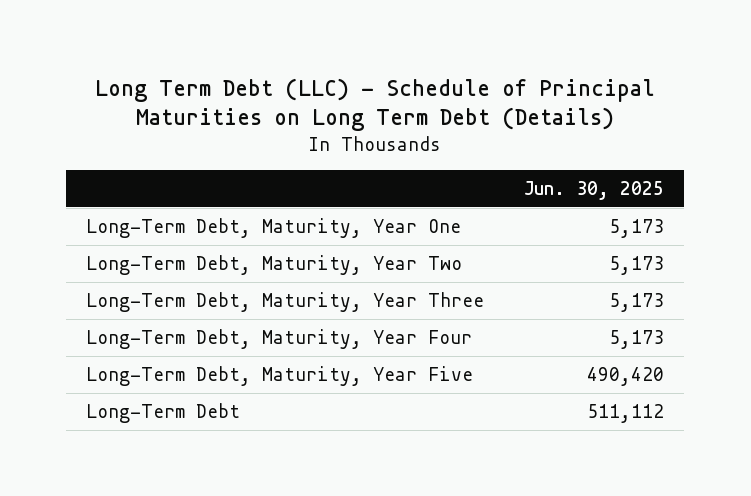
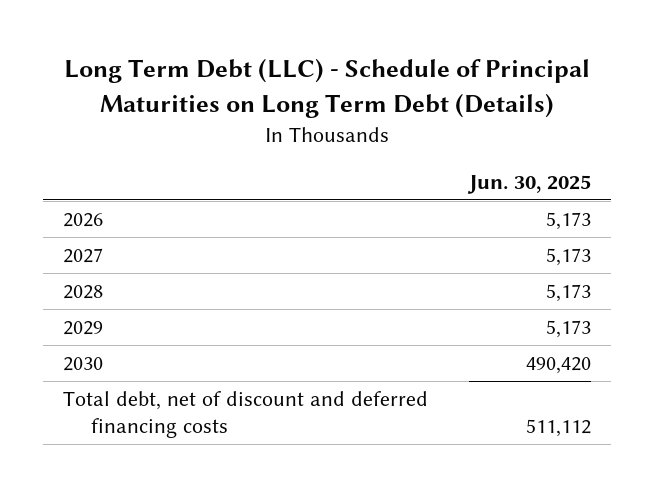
- Long-Term Debt, Maturity, Year One | 5,173
- Long-Term Debt, Maturity, Year Two | 5,173
- Long-Term Debt, Maturity, Year Three | 5,173
- Long-Term Debt, Maturity, Year Four | 5,173
- Long-Term Debt, Maturity, Year Five | 490,420
- Long-Term Debt | 511,112
+ 2026 | 5,173
+ 2027 | 5,173
+ 2028 | 5,173
+ 2029 | 5,173
+ 2030 | 490,420
+ Total debt, net of discount and deferred financing costs | 511,112

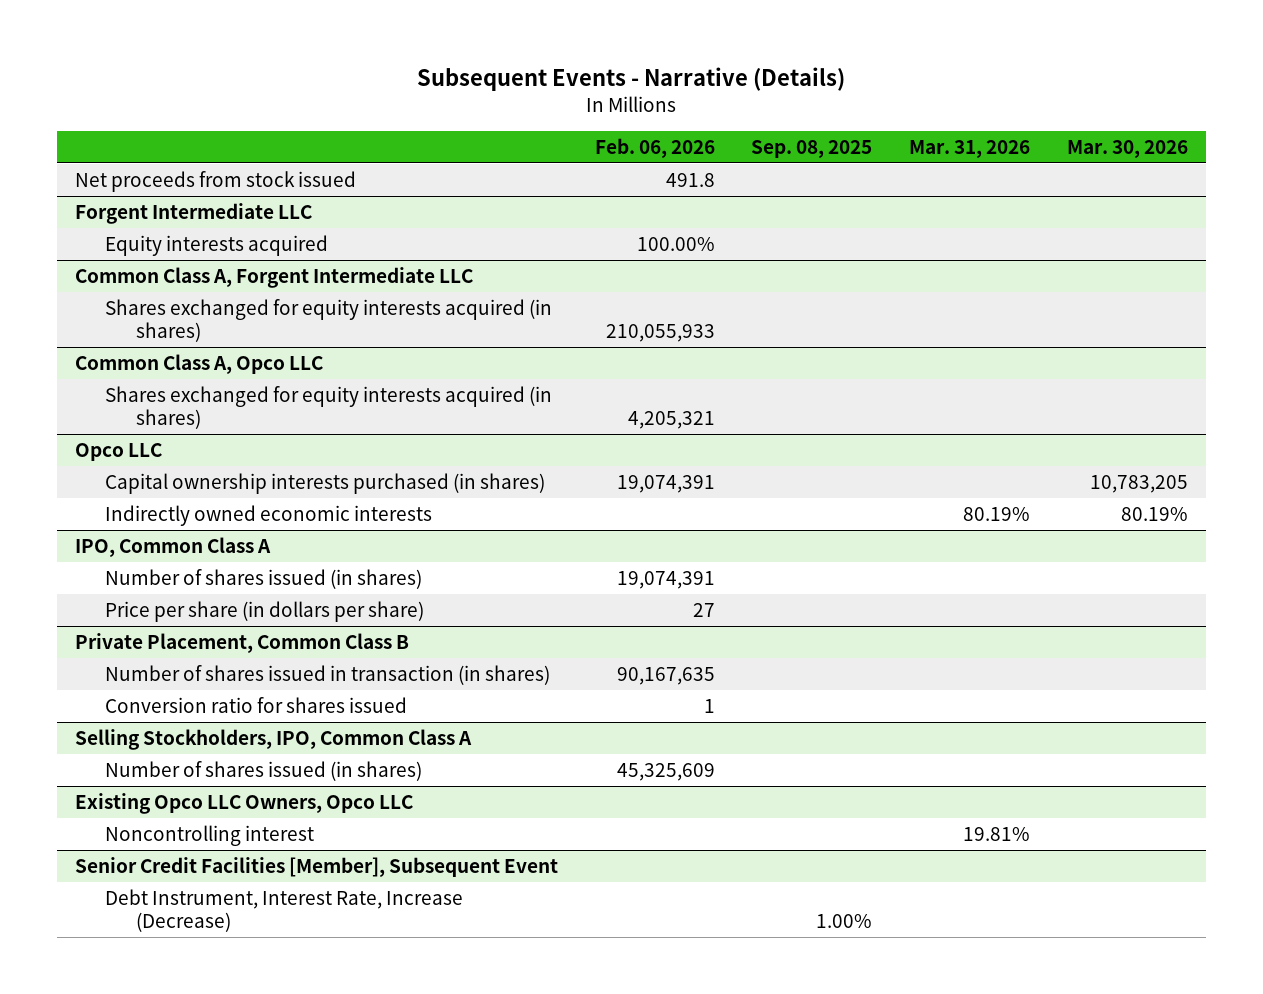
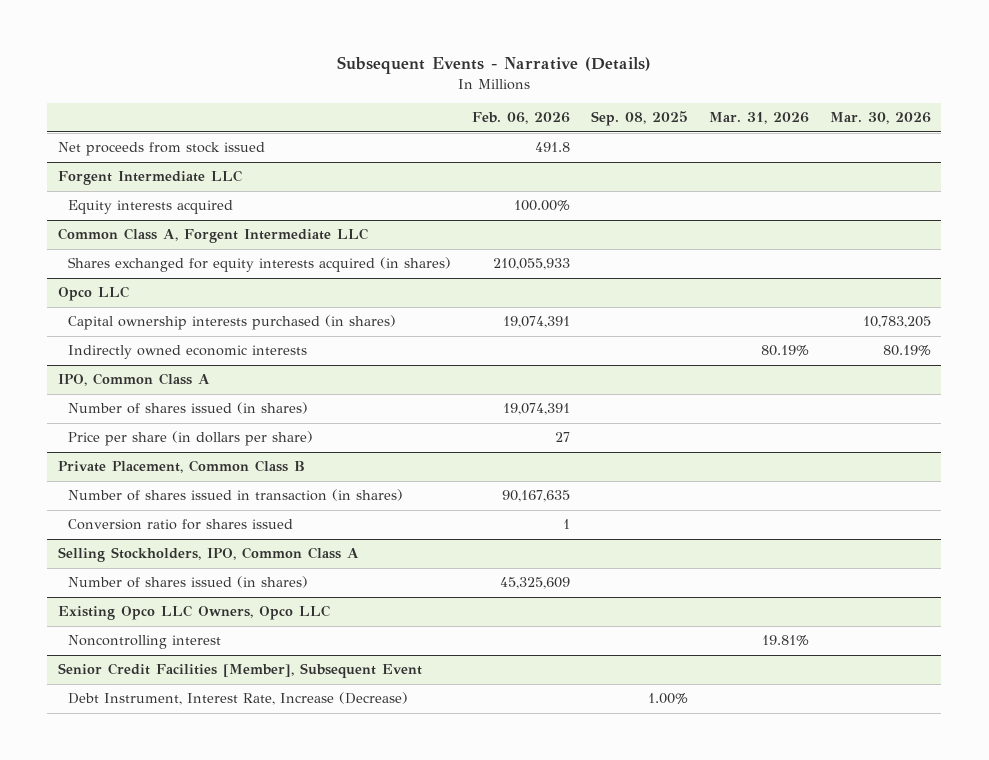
- Common Class A, Opco LLC
- Shares exchanged for equity interests acquired (in shares) | 4,205,321 | | |

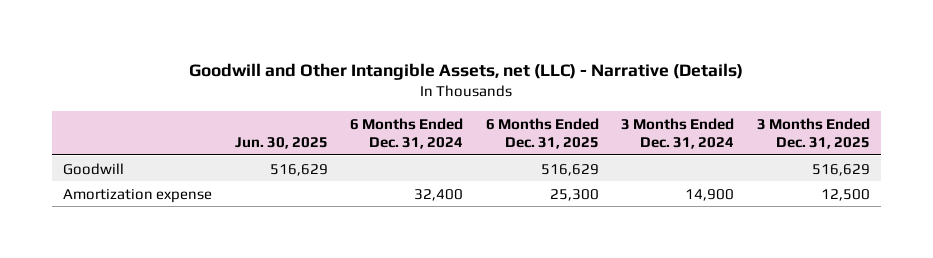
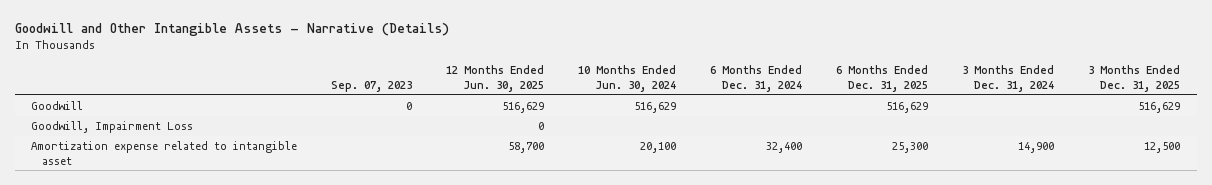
- Goodwill and Other Intangible Assets, net (LLC) - Narrative (Details)
+ Goodwill and Other Intangible Assets - Narrative (Details)
- | Jun. 30, 2025 | 6 Months Ended Dec. 31, 2024 | 6 Months Ended Dec. 31, 2025 | 3 Months Ended Dec. 31, 2024 | 3 Months Ended Dec. 31, 2025
+ | Sep. 07, 2023 | 12 Months Ended Jun. 30, 2025 | 10 Months Ended Jun. 30, 2024 | 6 Months Ended Dec. 31, 2024 | 6 Months Ended Dec. 31, 2025 | 3 Months Ended Dec. 31, 2024 | 3 Months Ended Dec. 31, 2025
- Amortization expense | | 32,400 | 25,300 | 14,900 | 12,500
+ Goodwill, Impairment Loss | | 0 | | | | |
+ Amortization expense related to intangible asset | | 58,700 | 20,100 | 32,400 | 25,300 | 14,900 | 12,500

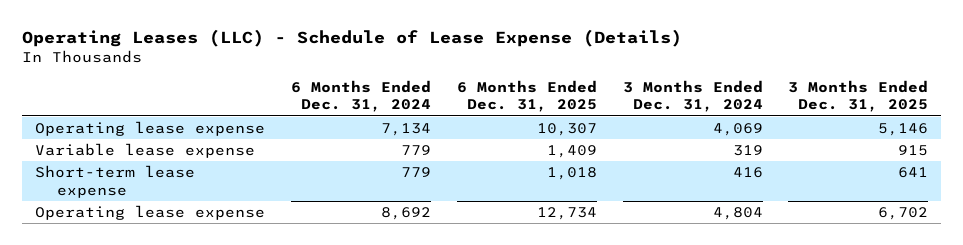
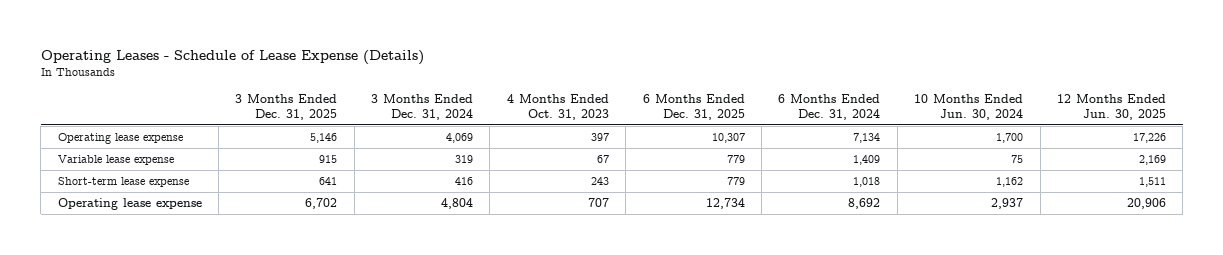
- Operating Leases (LLC) - Schedule of Lease Expense (Details)
+ Operating Leases - Schedule of Lease Expense (Details)
- | 6 Months Ended Dec. 31, 2024 | 6 Months Ended Dec. 31, 2025 | 3 Months Ended Dec. 31, 2024 | 3 Months Ended Dec. 31, 2025
+ | 3 Months Ended Dec. 31, 2025 | 3 Months Ended Dec. 31, 2024 | 4 Months Ended Oct. 31, 2023 | 6 Months Ended Dec. 31, 2025 | 6 Months Ended Dec. 31, 2024 | 10 Months Ended Jun. 30, 2024 | 12 Months Ended Jun. 30, 2025
- Variable lease expense | 779 | 1,409 | 319 | 915
- Short-term lease expense | 779 | 1,018 | 416 | 641
+ Variable lease expense | 915 | 319 | 67 | 779 | 1,409 | 75 | 2,169
+ Short-term lease expense | 641 | 416 | 243 | 779 | 1,018 | 1,162 | 1,511

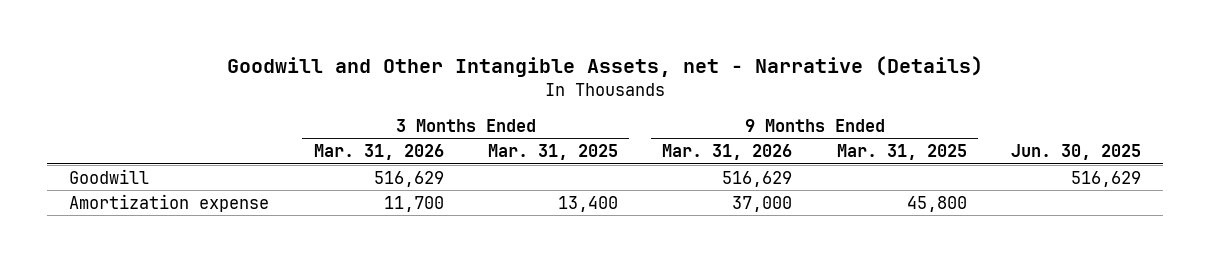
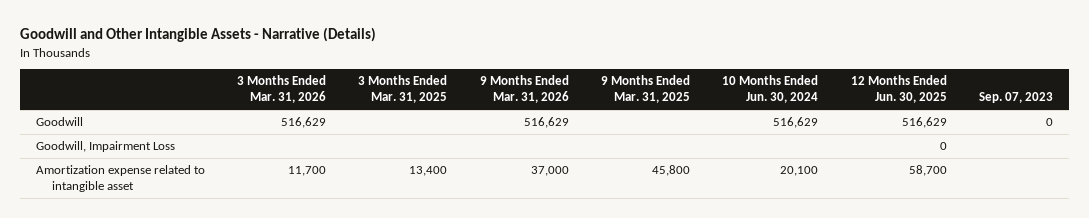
- Goodwill and Other Intangible Assets, net - Narrative (Details)
+ Goodwill and Other Intangible Assets - Narrative (Details)
- | 3 Months Ended Mar. 31, 2026 | 3 Months Ended Mar. 31, 2025 | 9 Months Ended Mar. 31, 2026 | 9 Months Ended Mar. 31, 2025 | Jun. 30, 2025
+ | 3 Months Ended Mar. 31, 2026 | 3 Months Ended Mar. 31, 2025 | 9 Months Ended Mar. 31, 2026 | 9 Months Ended Mar. 31, 2025 | 10 Months Ended Jun. 30, 2024 | 12 Months Ended Jun. 30, 2025 | Sep. 07, 2023
- Amortization expense | 11,700 | 13,400 | 37,000 | 45,800 |
+ Goodwill, Impairment Loss | | | | | | 0 |
+ Amortization expense related to intangible asset | 11,700 | 13,400 | 37,000 | 45,800 | 20,100 | 58,700 |

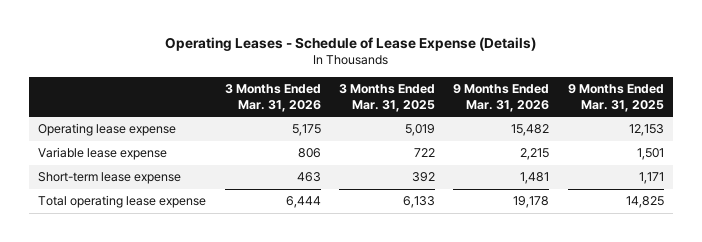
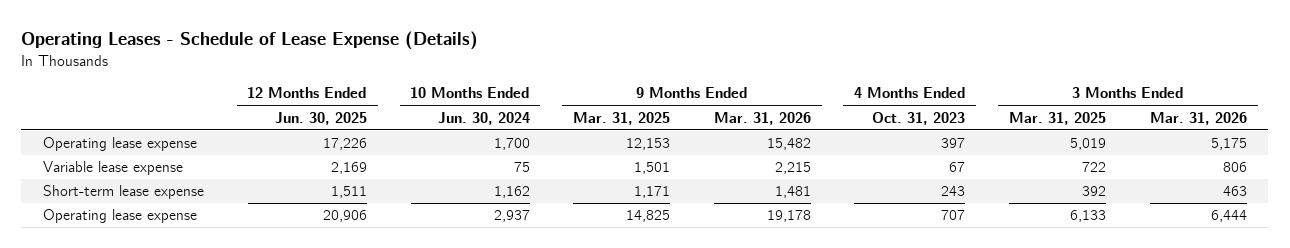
- | 3 Months Ended Mar. 31, 2026 | 3 Months Ended Mar. 31, 2025 | 9 Months Ended Mar. 31, 2026 | 9 Months Ended Mar. 31, 2025
+ | 12 Months Ended Jun. 30, 2025 | 10 Months Ended Jun. 30, 2024 | 9 Months Ended Mar. 31, 2025 | 9 Months Ended Mar. 31, 2026 | 4 Months Ended Oct. 31, 2023 | 3 Months Ended Mar. 31, 2025 | 3 Months Ended Mar. 31, 2026
- Total operating lease expense | 6,444 | 6,133 | 19,178 | 14,825
+ Operating lease expense | 20,906 | 2,937 | 14,825 | 19,178 | 707 | 6,133 | 6,444

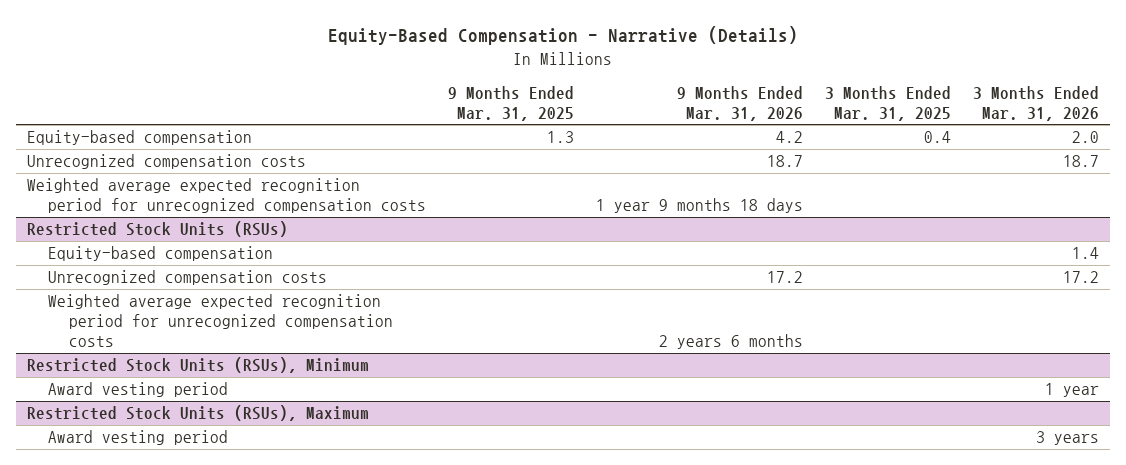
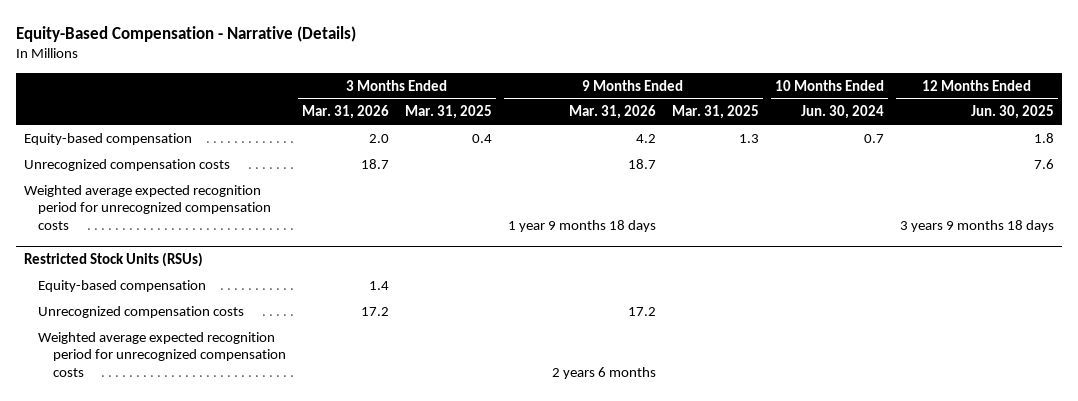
- | 9 Months Ended Mar. 31, 2025 | 9 Months Ended Mar. 31, 2026 | 3 Months Ended Mar. 31, 2025 | 3 Months Ended Mar. 31, 2026
+ | 3 Months Ended Mar. 31, 2026 | 3 Months Ended Mar. 31, 2025 | 9 Months Ended Mar. 31, 2026 | 9 Months Ended Mar. 31, 2025 | 10 Months Ended Jun. 30, 2024 | 12 Months Ended Jun. 30, 2025
- Restricted Stock Units (RSUs), Minimum
- Award vesting period | | | | 1 year
- Restricted Stock Units (RSUs), Maximum
- Award vesting period | | | | 3 years

